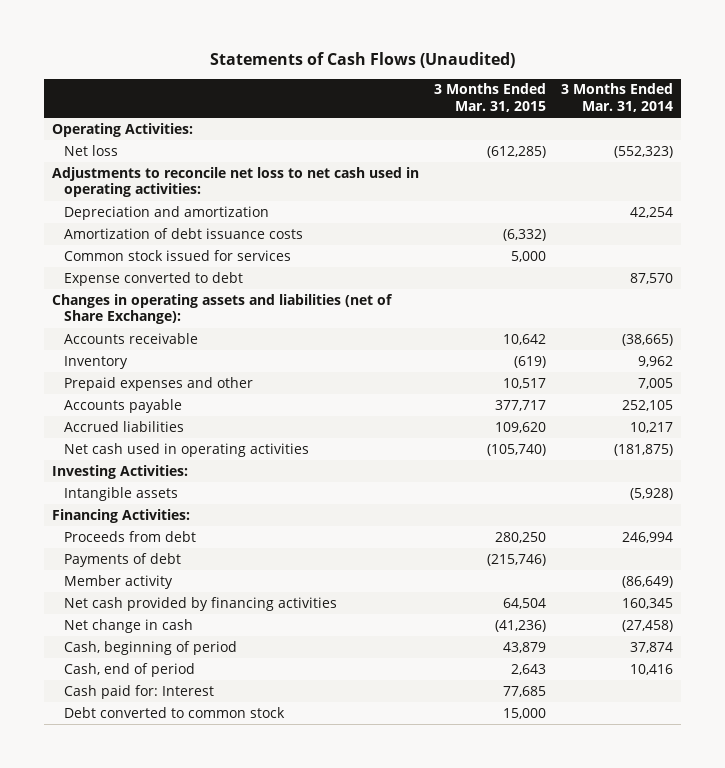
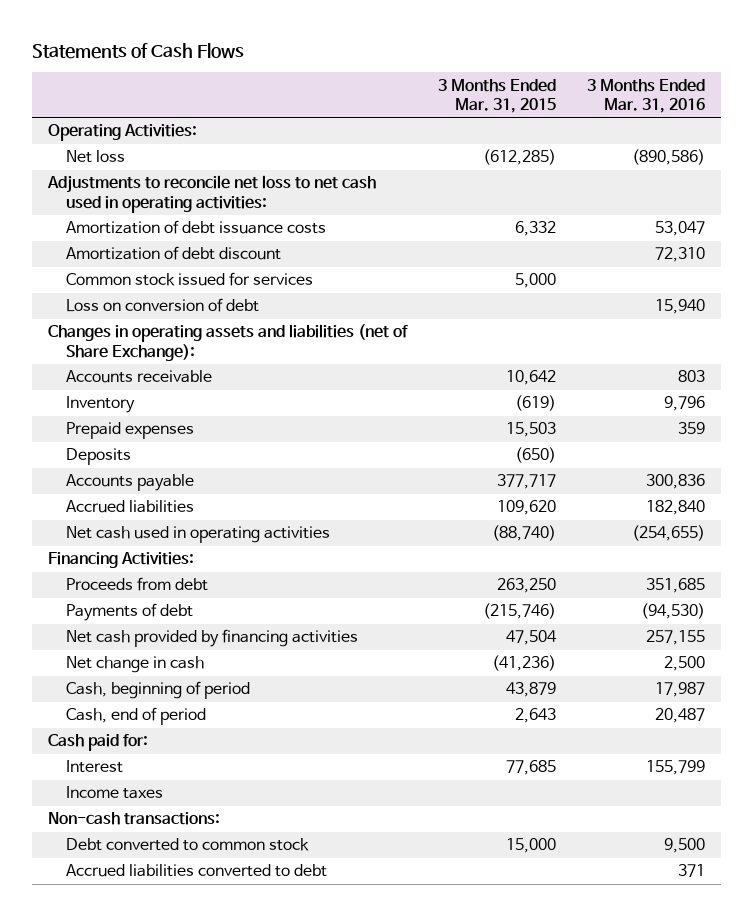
- Statements of Cash Flows (Unaudited)
+ Statements of Cash Flows
- | 3 Months Ended Mar. 31, 2015 | 3 Months Ended Mar. 31, 2014
+ | 3 Months Ended Mar. 31, 2015 | 3 Months Ended Mar. 31, 2016
- Depreciation and amortization | | 42,254
- Amortization of debt issuance costs | (6,332) |
+ Amortization of debt issuance costs | 6,332 | 53,047
+ Amortization of debt discount | | 72,310
- Expense converted to debt | | 87,570
+ Loss on conversion of debt | | 15,940
- Prepaid expenses and other | 10,517 | 7,005
+ Prepaid expenses | 15,503 | 359
+ Deposits | (650) |
- Net cash used in operating activities | (105,740) | (181,875)
- Investing Activities:
- Intangible assets | | (5,928)
+ Net cash used in operating activities | (88,740) | (254,655)
- Proceeds from debt | 280,250 | 246,994
+ Proceeds from debt | 263,250 | 351,685
- Member activity | | (86,649)
- Net cash provided by financing activities | 64,504 | 160,345
+ Net cash provided by financing activities | 47,504 | 257,155
- Cash paid for: Interest | 77,685 |
+ Cash paid for:
+ Interest | 77,685 | 155,799
+ Income taxes
+ Non-cash transactions:
+ Accrued liabilities converted to debt | | 371

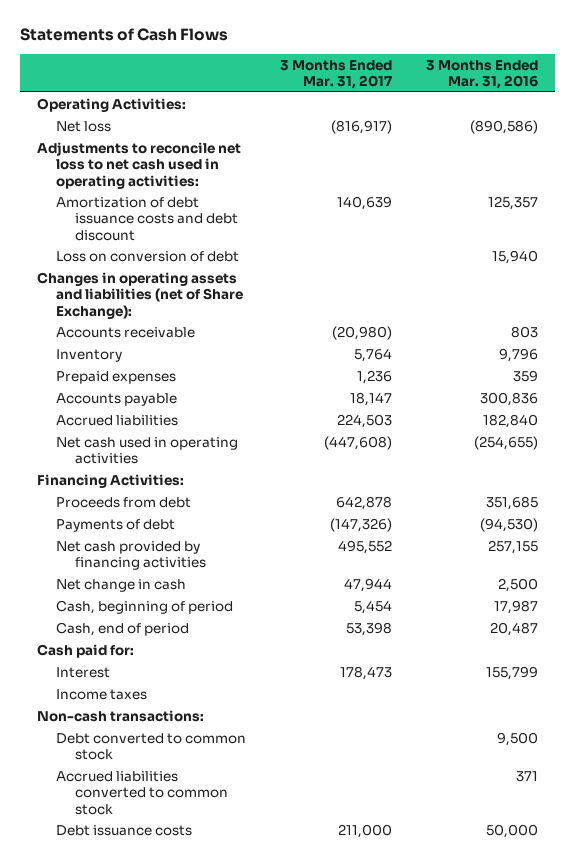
- | 3 Months Ended Mar. 31, 2015 | 3 Months Ended Mar. 31, 2016
+ | 3 Months Ended Mar. 31, 2017 | 3 Months Ended Mar. 31, 2016
- Amortization of debt issuance costs | 6,332 | 53,047
- Amortization of debt discount | | 72,310
- Common stock issued for services | 5,000 |
+ Amortization of debt issuance costs and debt discount | 140,639 | 125,357
- Deposits | (650) |
- Accrued liabilities converted to debt | | 371
+ Accrued liabilities converted to common stock | | 371
+ Debt issuance costs | 211,000 | 50,000

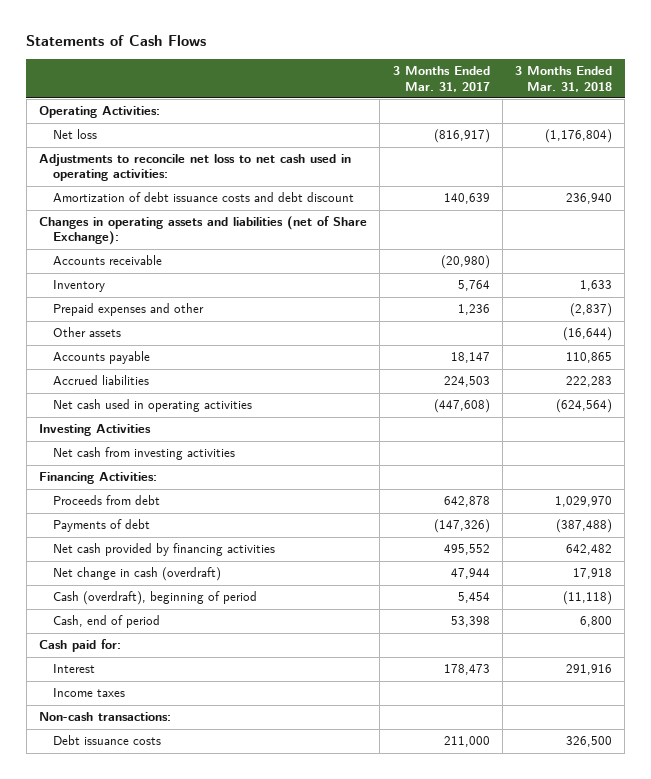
- | 3 Months Ended Mar. 31, 2017 | 3 Months Ended Mar. 31, 2016
+ | 3 Months Ended Mar. 31, 2017 | 3 Months Ended Mar. 31, 2018
- Loss on conversion of debt | | 15,940
- Prepaid expenses | 1,236 | 359
+ Prepaid expenses and other | 1,236 | (2,837)
+ Other assets | | (16,644)
+ Investing Activities
+ Net cash from investing activities
- Net change in cash | 47,944 | 2,500
- Cash, beginning of period | 5,454 | 17,987
+ Net change in cash (overdraft) | 47,944 | 17,918
+ Cash (overdraft), beginning of period | 5,454 | (11,118)
- Debt converted to common stock | | 9,500
- Accrued liabilities converted to common stock | | 371

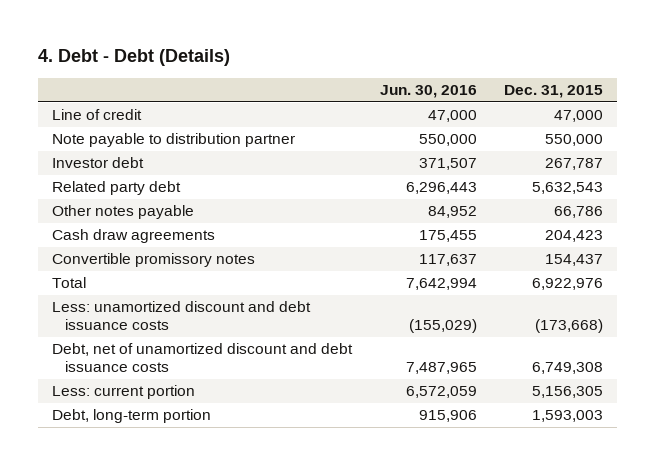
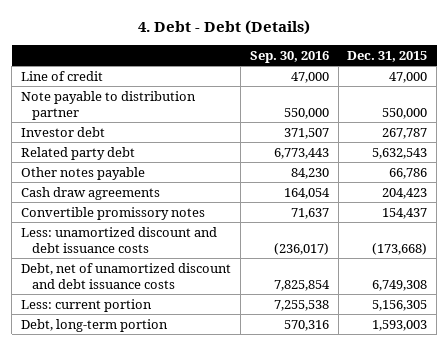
- | Jun. 30, 2016 | Dec. 31, 2015
+ | Sep. 30, 2016 | Dec. 31, 2015
- Total | 7,642,994 | 6,922,976

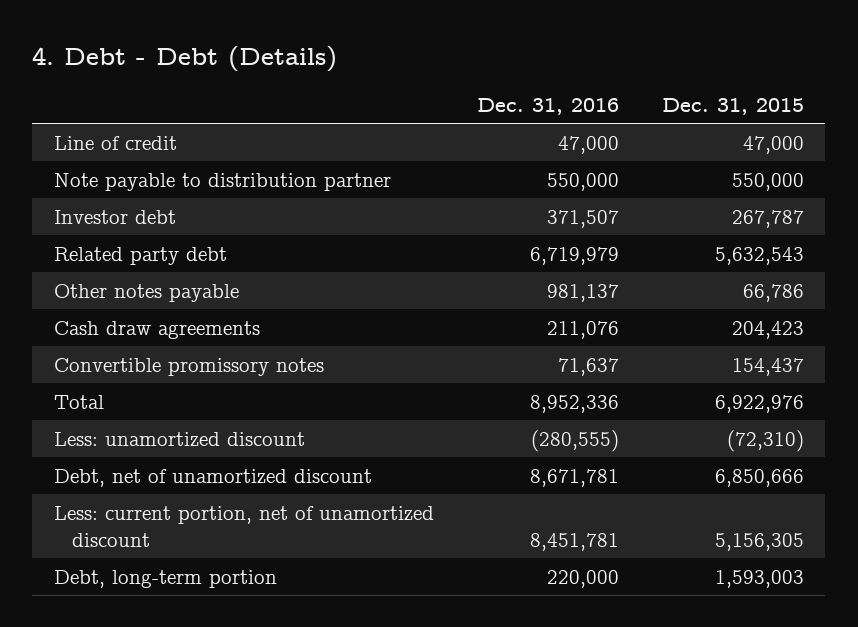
- | Sep. 30, 2016 | Dec. 31, 2015
+ | Dec. 31, 2016 | Dec. 31, 2015
- Less: unamortized discount and debt issuance costs | (236,017) | (173,668)
- Debt, net of unamortized discount and debt issuance costs | 7,825,854 | 6,749,308
- Less: current portion | 7,255,538 | 5,156,305
+ Total | 8,952,336 | 6,922,976
+ Less: unamortized discount | (280,555) | (72,310)
+ Debt, net of unamortized discount | 8,671,781 | 6,850,666
+ Less: current portion, net of unamortized discount | 8,451,781 | 5,156,305

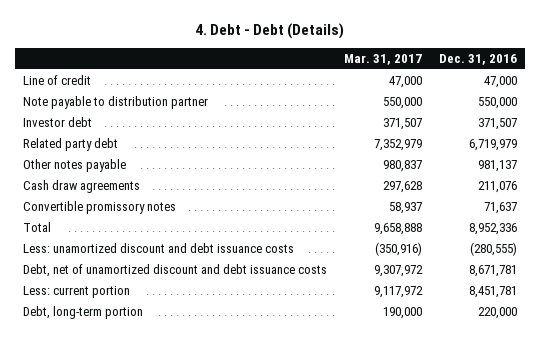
- | Dec. 31, 2016 | Dec. 31, 2015
+ | Mar. 31, 2017 | Dec. 31, 2016
- Less: unamortized discount | (280,555) | (72,310)
- Debt, net of unamortized discount | 8,671,781 | 6,850,666
- Less: current portion, net of unamortized discount | 8,451,781 | 5,156,305
+ Less: unamortized discount and debt issuance costs | (350,916) | (280,555)
+ Debt, net of unamortized discount and debt issuance costs | 9,307,972 | 8,671,781
+ Less: current portion | 9,117,972 | 8,451,781

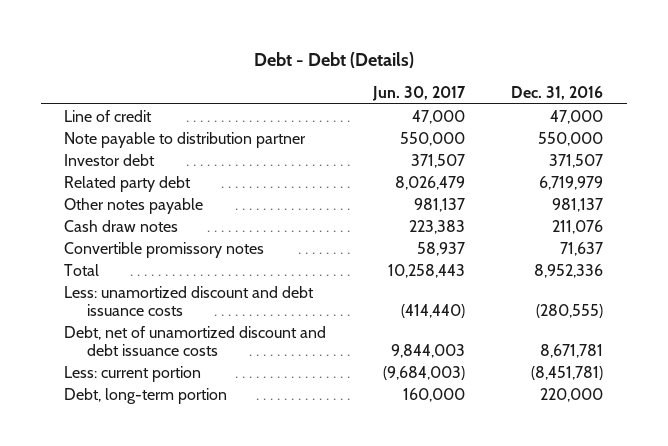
- 4. Debt - Debt (Details)
+ Debt - Debt (Details)
- | Mar. 31, 2017 | Dec. 31, 2016
+ | Jun. 30, 2017 | Dec. 31, 2016
- Cash draw agreements | 297,628 | 211,076
+ Cash draw notes | 223,383 | 211,076
- Less: current portion | 9,117,972 | 8,451,781
+ Less: current portion | (9,684,003) | (8,451,781)

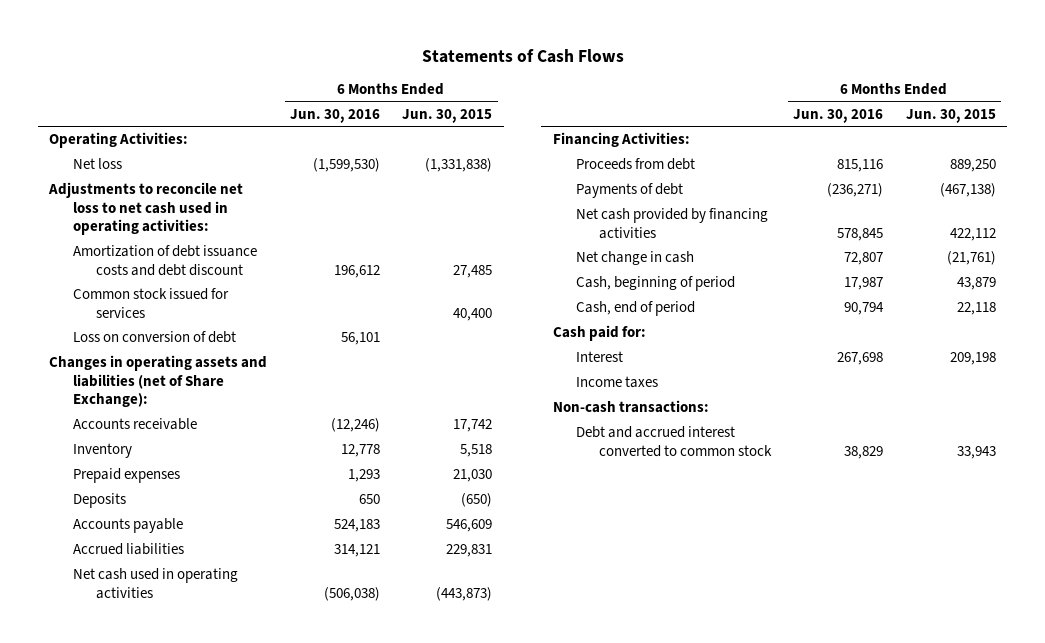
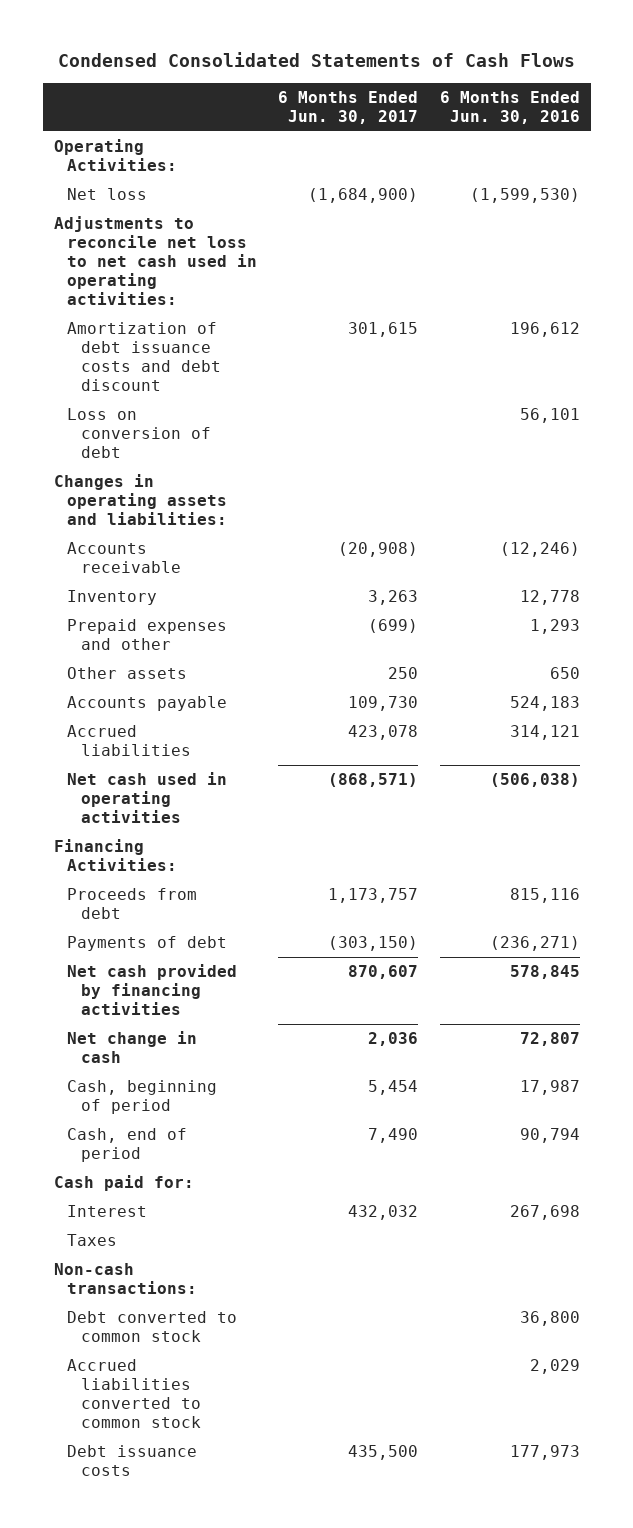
- Statements of Cash Flows
+ Condensed Consolidated Statements of Cash Flows
- | 6 Months Ended Jun. 30, 2016 | 6 Months Ended Jun. 30, 2015
+ | 6 Months Ended Jun. 30, 2017 | 6 Months Ended Jun. 30, 2016
- Common stock issued for services | | 40,400
- Changes in operating assets and liabilities (net of Share Exchange):
+ Changes in operating assets and liabilities:
- Prepaid expenses | 1,293 | 21,030
- Deposits | 650 | (650)
+ Prepaid expenses and other | (699) | 1,293
+ Other assets | 250 | 650
- Income taxes
+ Taxes
- Debt and accrued interest converted to common stock | 38,829 | 33,943
+ Debt converted to common stock | | 36,800
+ Accrued liabilities converted to common stock | | 2,029
+ Debt issuance costs | 435,500 | 177,973

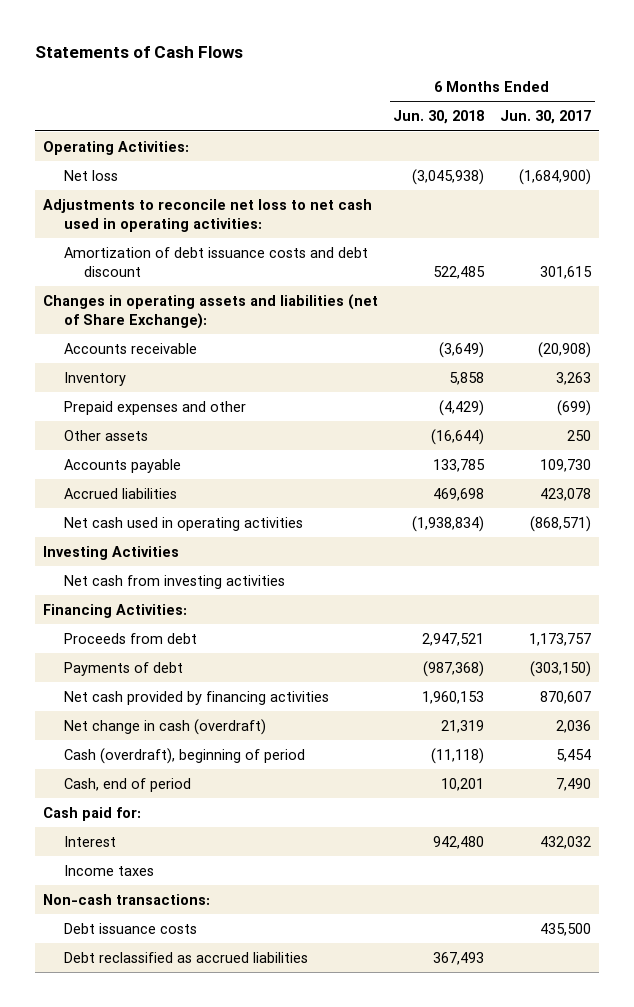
- Condensed Consolidated Statements of Cash Flows
+ Statements of Cash Flows
- | 6 Months Ended Jun. 30, 2017 | 6 Months Ended Jun. 30, 2016
+ | 6 Months Ended Jun. 30, 2018 | 6 Months Ended Jun. 30, 2017
- Loss on conversion of debt | | 56,101
- Changes in operating assets and liabilities:
+ Changes in operating assets and liabilities (net of Share Exchange):
+ Investing Activities
+ Net cash from investing activities
- Net change in cash | 2,036 | 72,807
- Cash, beginning of period | 5,454 | 17,987
+ Net change in cash (overdraft) | 21,319 | 2,036
+ Cash (overdraft), beginning of period | (11,118) | 5,454
- Taxes
+ Income taxes
- Debt converted to common stock | | 36,800
- Accrued liabilities converted to common stock | | 2,029
+ Debt reclassified as accrued liabilities | 367,493 |

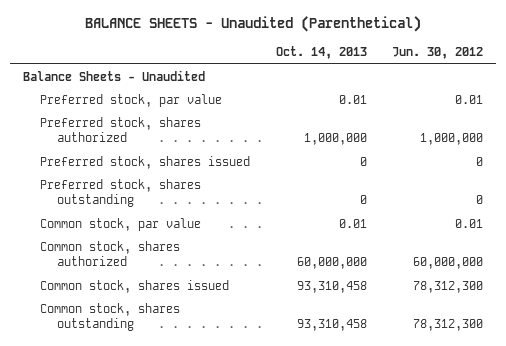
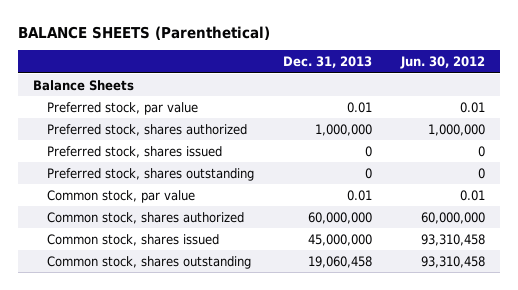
- BALANCE SHEETS - Unaudited (Parenthetical)
+ BALANCE SHEETS (Parenthetical)
- | Oct. 14, 2013 | Jun. 30, 2012
+ | Dec. 31, 2013 | Jun. 30, 2012
- Balance Sheets - Unaudited
+ Balance Sheets
- Common stock, shares issued | 93,310,458 | 78,312,300
- Common stock, shares outstanding | 93,310,458 | 78,312,300
+ Common stock, shares issued | 45,000,000 | 93,310,458
+ Common stock, shares outstanding | 19,060,458 | 93,310,458

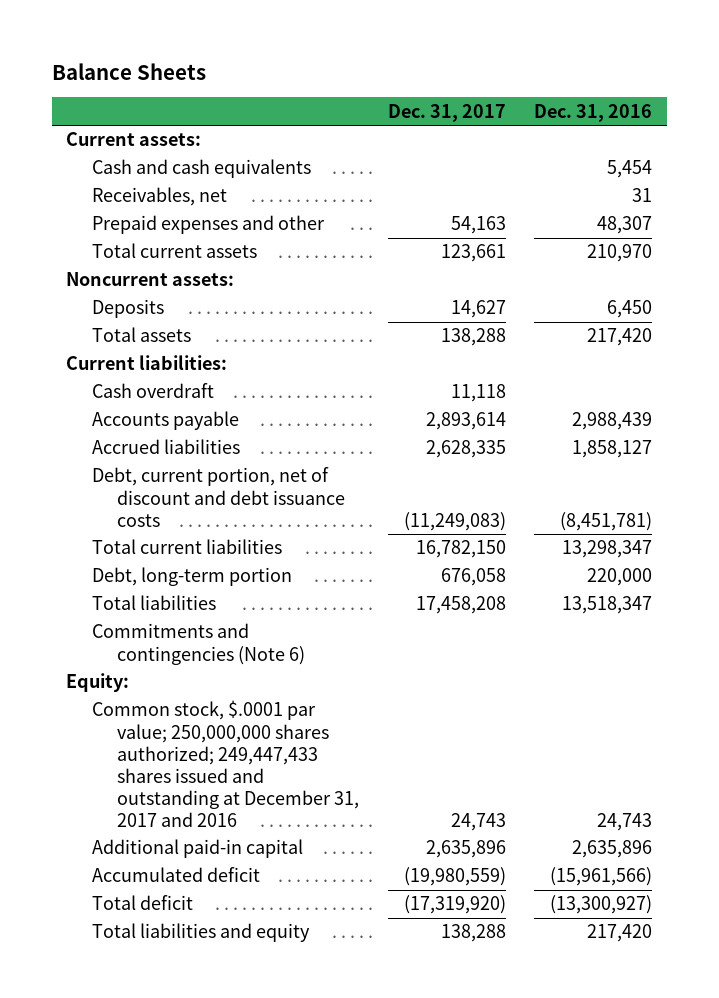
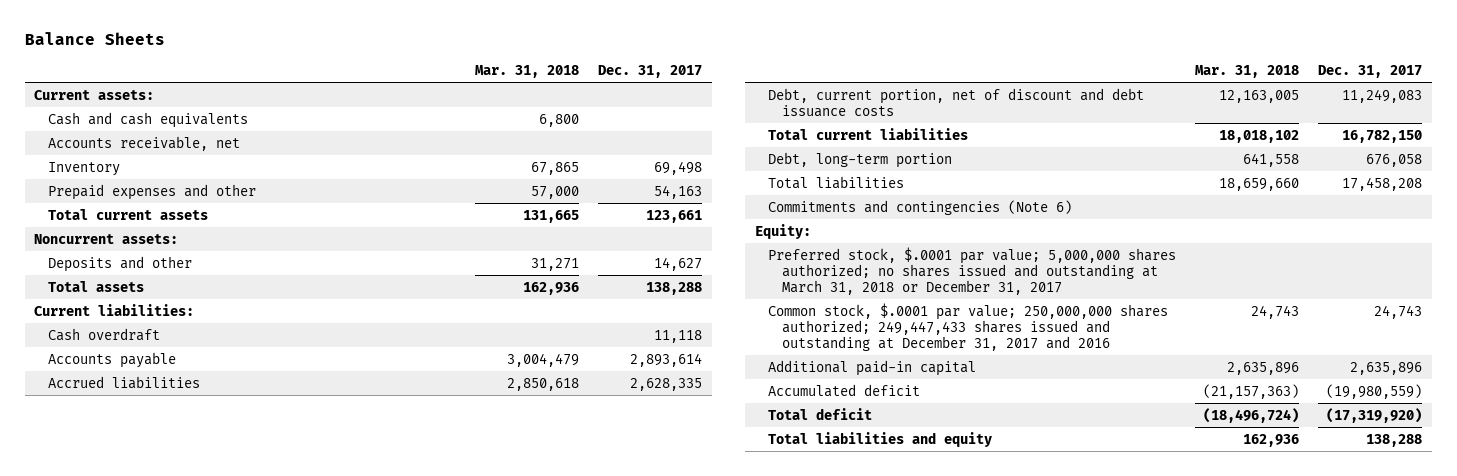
- | Dec. 31, 2017 | Dec. 31, 2016
+ | Mar. 31, 2018 | Dec. 31, 2017
- Receivables, net | | 31
+ Accounts receivable, net
+ Inventory | 67,865 | 69,498
- Deposits | 14,627 | 6,450
+ Deposits and other | 31,271 | 14,627
- Debt, current portion, net of discount and debt issuance costs | (11,249,083) | (8,451,781)
+ Debt, current portion, net of discount and debt issuance costs | 12,163,005 | 11,249,083
+ Preferred stock, $.0001 par value; 5,000,000 shares authorized; no shares issued and outstanding at March 31, 2018 or December 31, 2017

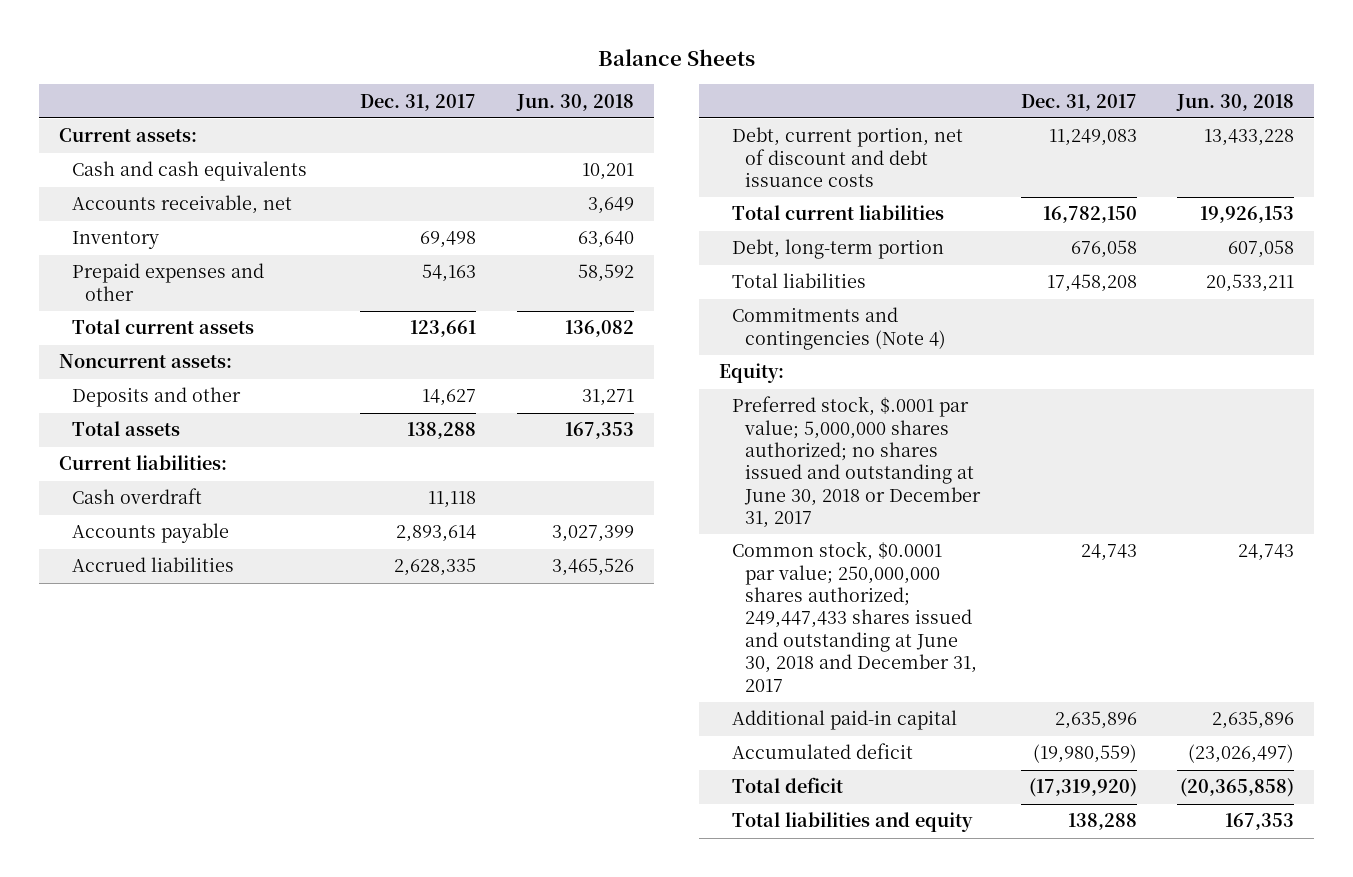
- | Mar. 31, 2018 | Dec. 31, 2017
+ | Dec. 31, 2017 | Jun. 30, 2018
- Commitments and contingencies (Note 6)
+ Commitments and contingencies (Note 4)
- Preferred stock, $.0001 par value; 5,000,000 shares authorized; no shares issued and outstanding at March 31, 2018 or December 31, 2017
- Common stock, $.0001 par value; 250,000,000 shares authorized; 249,447,433 shares issued and outstanding at December 31, 2017 and 2016 | 24,743 | 24,743
+ Preferred stock, $.0001 par value; 5,000,000 shares authorized; no shares issued and outstanding at June 30, 2018 or December 31, 2017
+ Common stock, $0.0001 par value; 250,000,000 shares authorized; 249,447,433 shares issued and outstanding at June 30, 2018 and December 31, 2017 | 24,743 | 24,743

